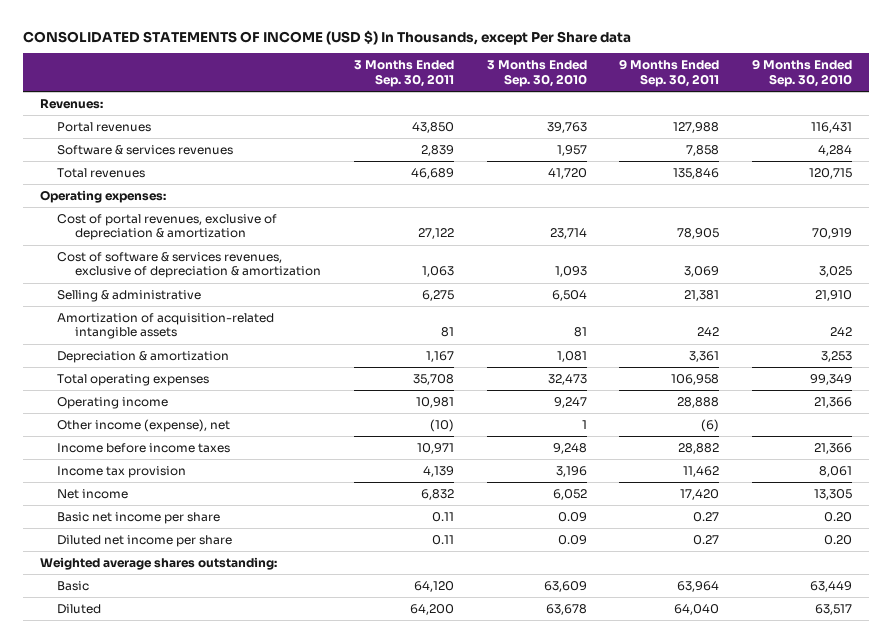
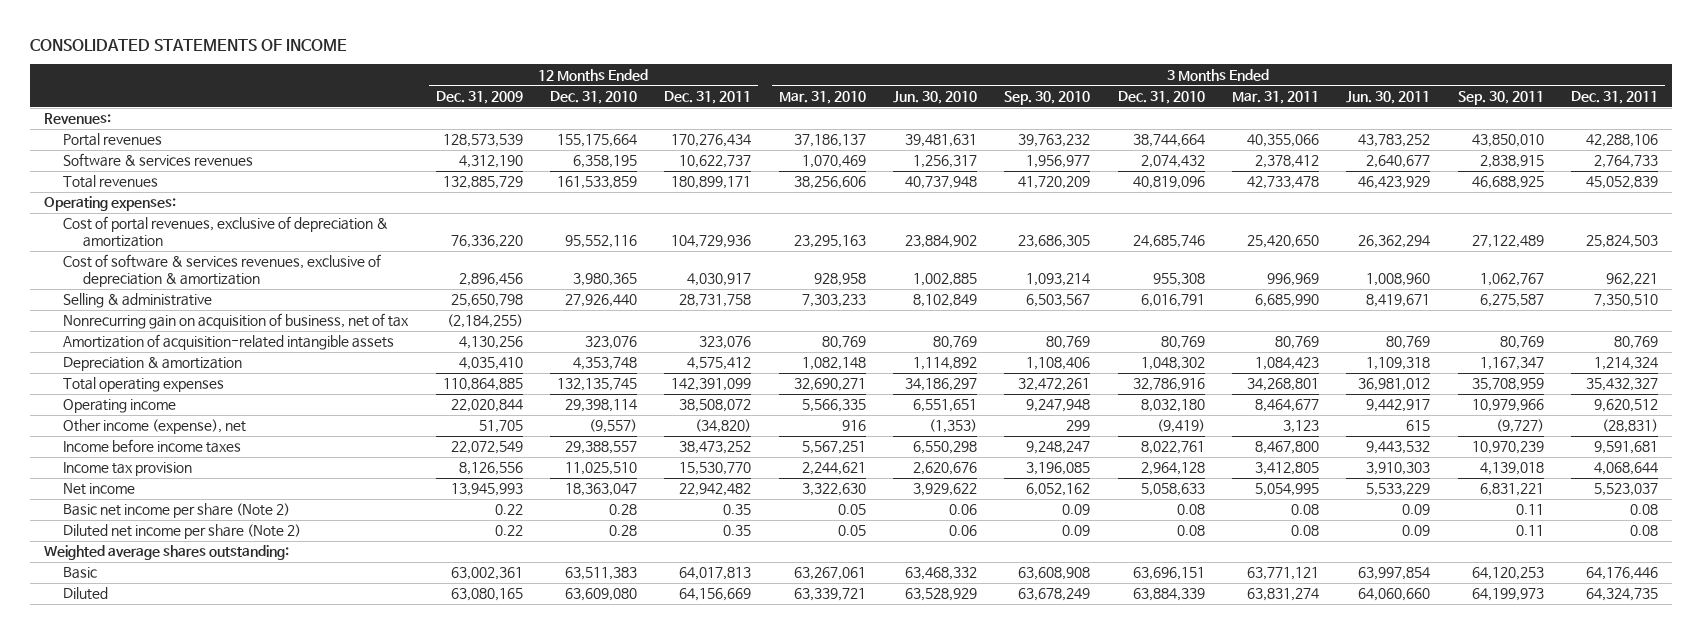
- CONSOLIDATED STATEMENTS OF INCOME (USD $) In Thousands, except Per Share data
+ CONSOLIDATED STATEMENTS OF INCOME
- | 3 Months Ended Sep. 30, 2011 | 3 Months Ended Sep. 30, 2010 | 9 Months Ended Sep. 30, 2011 | 9 Months Ended Sep. 30, 2010
+ | 12 Months Ended Dec. 31, 2009 | 12 Months Ended Dec. 31, 2010 | 12 Months Ended Dec. 31, 2011 | 3 Months Ended Mar. 31, 2010 | 3 Months Ended Jun. 30, 2010 | 3 Months Ended Sep. 30, 2010 | 3 Months Ended Dec. 31, 2010 | 3 Months Ended Mar. 31, 2011 | 3 Months Ended Jun. 30, 2011 | 3 Months Ended Sep. 30, 2011 | 3 Months Ended Dec. 31, 2011
- Portal revenues | 43,850 | 39,763 | 127,988 | 116,431
- Software & services revenues | 2,839 | 1,957 | 7,858 | 4,284
- Total revenues | 46,689 | 41,720 | 135,846 | 120,715
+ Portal revenues | 128,573,539 | 155,175,664 | 170,276,434 | 37,186,137 | 39,481,631 | 39,763,232 | 38,744,664 | 40,355,066 | 43,783,252 | 43,850,010 | 42,288,106
+ Software & services revenues | 4,312,190 | 6,358,195 | 10,622,737 | 1,070,469 | 1,256,317 | 1,956,977 | 2,074,432 | 2,378,412 | 2,640,677 | 2,838,915 | 2,764,733
+ Total revenues | 132,885,729 | 161,533,859 | 180,899,171 | 38,256,606 | 40,737,948 | 41,720,209 | 40,819,096 | 42,733,478 | 46,423,929 | 46,688,925 | 45,052,839
- Cost of portal revenues, exclusive of depreciation & amortization | 27,122 | 23,714 | 78,905 | 70,919
- Cost of software & services revenues, exclusive of depreciation & amortization | 1,063 | 1,093 | 3,069 | 3,025
- Selling & administrative | 6,275 | 6,504 | 21,381 | 21,910
- Amortization of acquisition-related intangible assets | 81 | 81 | 242 | 242
- Depreciation & amortization | 1,167 | 1,081 | 3,361 | 3,253
- Total operating expenses | 35,708 | 32,473 | 106,958 | 99,349
- Operating income | 10,981 | 9,247 | 28,888 | 21,366
- Other income (expense), net | (10) | 1 | (6) |
- Income before income taxes | 10,971 | 9,248 | 28,882 | 21,366
- Income tax provision | 4,139 | 3,196 | 11,462 | 8,061
- Net income | 6,832 | 6,052 | 17,420 | 13,305
- Basic net income per share | 0.11 | 0.09 | 0.27 | 0.20
- Diluted net income per share | 0.11 | 0.09 | 0.27 | 0.20
+ Cost of portal revenues, exclusive of depreciation & amortization | 76,336,220 | 95,552,116 | 104,729,936 | 23,295,163 | 23,884,902 | 23,686,305 | 24,685,746 | 25,420,650 | 26,362,294 | 27,122,489 | 25,824,503
+ Cost of software & services revenues, exclusive of depreciation & amortization | 2,896,456 | 3,980,365 | 4,030,917 | 928,958 | 1,002,885 | 1,093,214 | 955,308 | 996,969 | 1,008,960 | 1,062,767 | 962,221
+ Selling & administrative | 25,650,798 | 27,926,440 | 28,731,758 | 7,303,233 | 8,102,849 | 6,503,567 | 6,016,791 | 6,685,990 | 8,419,671 | 6,275,587 | 7,350,510
+ Nonrecurring gain on acquisition of business, net of tax | (2,184,255) | | | | | | | | | |
+ Amortization of acquisition-related intangible assets | 4,130,256 | 323,076 | 323,076 | 80,769 | 80,769 | 80,769 | 80,769 | 80,769 | 80,769 | 80,769 | 80,769
+ Depreciation & amortization | 4,035,410 | 4,353,748 | 4,575,412 | 1,082,148 | 1,114,892 | 1,108,406 | 1,048,302 | 1,084,423 | 1,109,318 | 1,167,347 | 1,214,324
+ Total operating expenses | 110,864,885 | 132,135,745 | 142,391,099 | 32,690,271 | 34,186,297 | 32,472,261 | 32,786,916 | 34,268,801 | 36,981,012 | 35,708,959 | 35,432,327
+ Operating income | 22,020,844 | 29,398,114 | 38,508,072 | 5,566,335 | 6,551,651 | 9,247,948 | 8,032,180 | 8,464,677 | 9,442,917 | 10,979,966 | 9,620,512
+ Other income (expense), net | 51,705 | (9,557) | (34,820) | 916 | (1,353) | 299 | (9,419) | 3,123 | 615 | (9,727) | (28,831)
+ Income before income taxes | 22,072,549 | 29,388,557 | 38,473,252 | 5,567,251 | 6,550,298 | 9,248,247 | 8,022,761 | 8,467,800 | 9,443,532 | 10,970,239 | 9,591,681
+ Income tax provision | 8,126,556 | 11,025,510 | 15,530,770 | 2,244,621 | 2,620,676 | 3,196,085 | 2,964,128 | 3,412,805 | 3,910,303 | 4,139,018 | 4,068,644
+ Net income | 13,945,993 | 18,363,047 | 22,942,482 | 3,322,630 | 3,929,622 | 6,052,162 | 5,058,633 | 5,054,995 | 5,533,229 | 6,831,221 | 5,523,037
+ Basic net income per share (Note 2) | 0.22 | 0.28 | 0.35 | 0.05 | 0.06 | 0.09 | 0.08 | 0.08 | 0.09 | 0.11 | 0.08
+ Diluted net income per share (Note 2) | 0.22 | 0.28 | 0.35 | 0.05 | 0.06 | 0.09 | 0.08 | 0.08 | 0.09 | 0.11 | 0.08
- Basic | 64,120 | 63,609 | 63,964 | 63,449
- Diluted | 64,200 | 63,678 | 64,040 | 63,517
+ Basic | 63,002,361 | 63,511,383 | 64,017,813 | 63,267,061 | 63,468,332 | 63,608,908 | 63,696,151 | 63,771,121 | 63,997,854 | 64,120,253 | 64,176,446
+ Diluted | 63,080,165 | 63,609,080 | 64,156,669 | 63,339,721 | 63,528,929 | 63,678,249 | 63,884,339 | 63,831,274 | 64,060,660 | 64,199,973 | 64,324,735

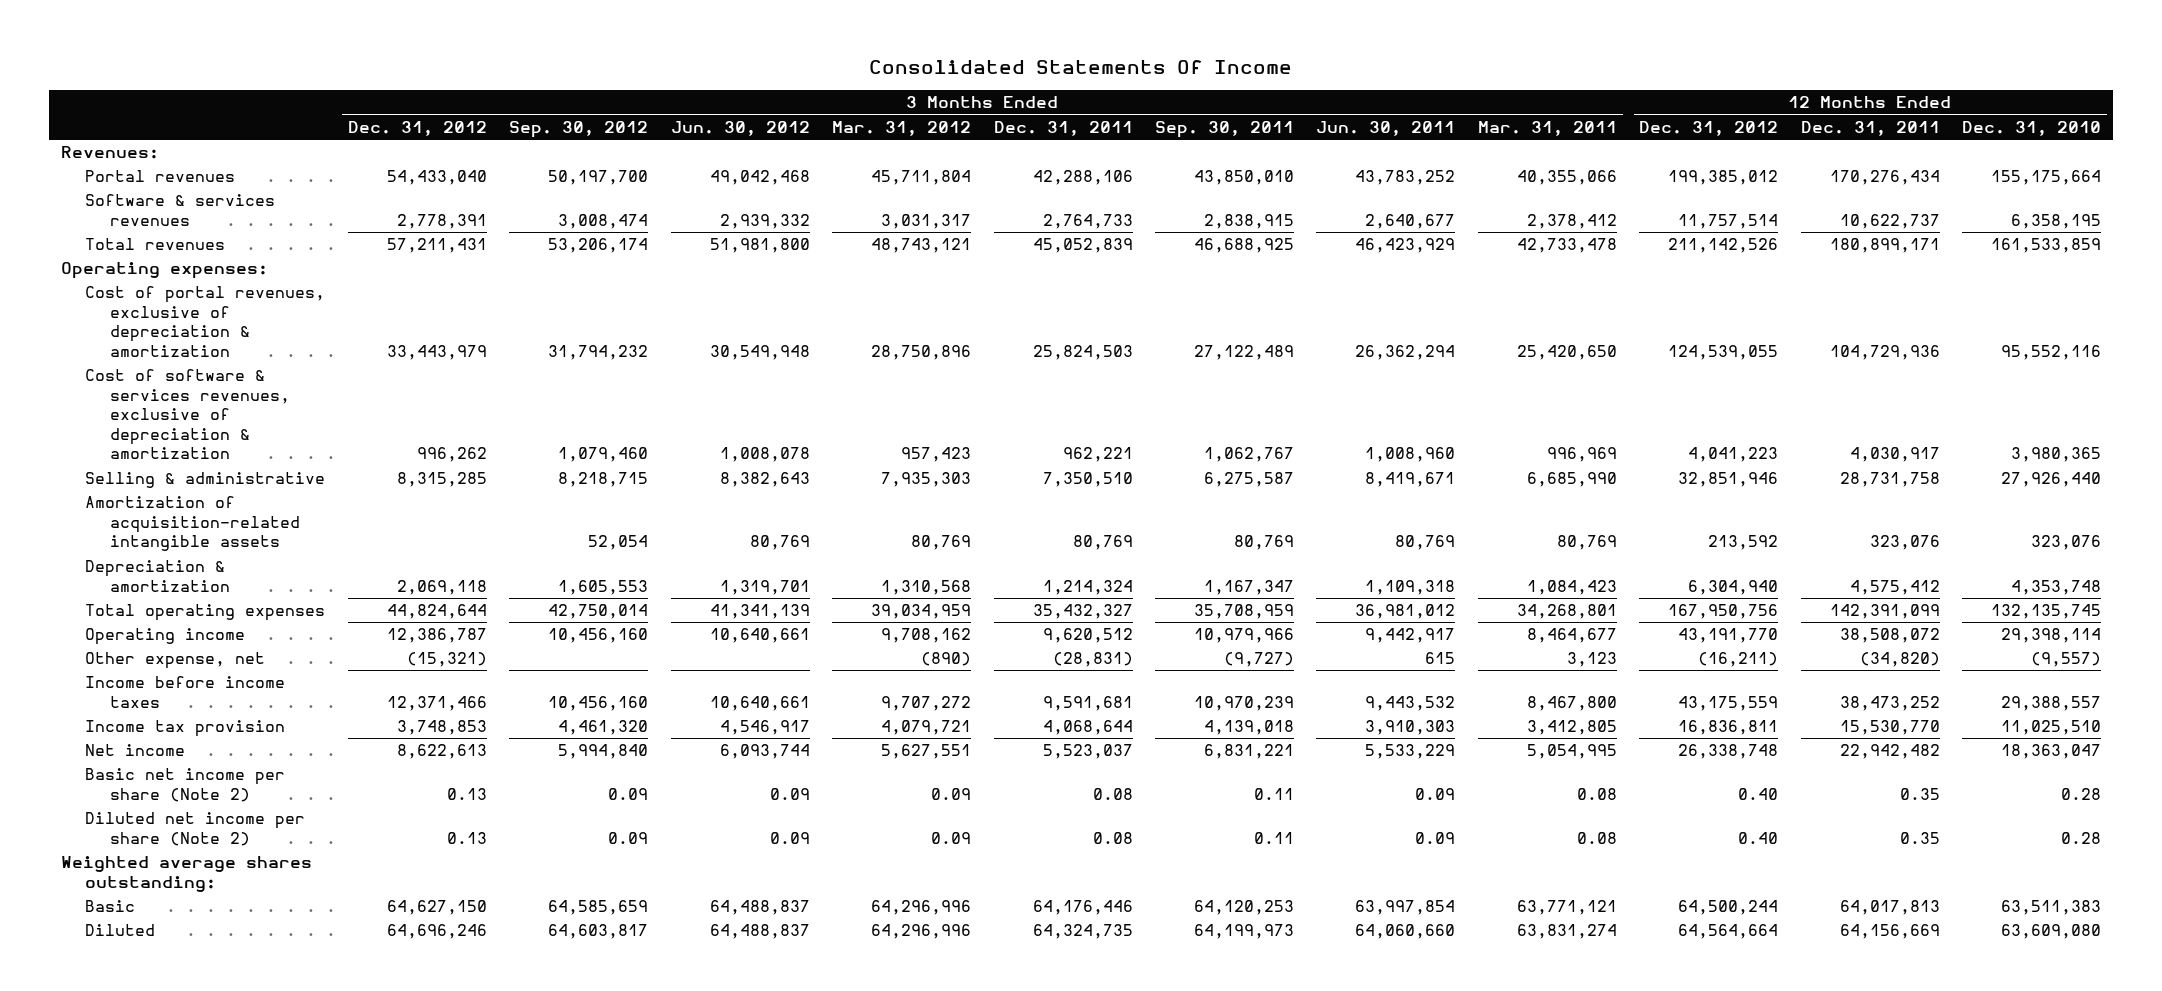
- CONSOLIDATED STATEMENTS OF INCOME
+ Consolidated Statements Of Income
- | 12 Months Ended Dec. 31, 2009 | 12 Months Ended Dec. 31, 2010 | 12 Months Ended Dec. 31, 2011 | 3 Months Ended Mar. 31, 2010 | 3 Months Ended Jun. 30, 2010 | 3 Months Ended Sep. 30, 2010 | 3 Months Ended Dec. 31, 2010 | 3 Months Ended Mar. 31, 2011 | 3 Months Ended Jun. 30, 2011 | 3 Months Ended Sep. 30, 2011 | 3 Months Ended Dec. 31, 2011
+ | 3 Months Ended Dec. 31, 2012 | 3 Months Ended Sep. 30, 2012 | 3 Months Ended Jun. 30, 2012 | 3 Months Ended Mar. 31, 2012 | 3 Months Ended Dec. 31, 2011 | 3 Months Ended Sep. 30, 2011 | 3 Months Ended Jun. 30, 2011 | 3 Months Ended Mar. 31, 2011 | 12 Months Ended Dec. 31, 2012 | 12 Months Ended Dec. 31, 2011 | 12 Months Ended Dec. 31, 2010
- Nonrecurring gain on acquisition of business, net of tax | (2,184,255) | | | | | | | | | |
- Other income (expense), net | 51,705 | (9,557) | (34,820) | 916 | (1,353) | 299 | (9,419) | 3,123 | 615 | (9,727) | (28,831)
+ Other expense, net | (15,321) | | | (890) | (28,831) | (9,727) | 615 | 3,123 | (16,211) | (34,820) | (9,557)

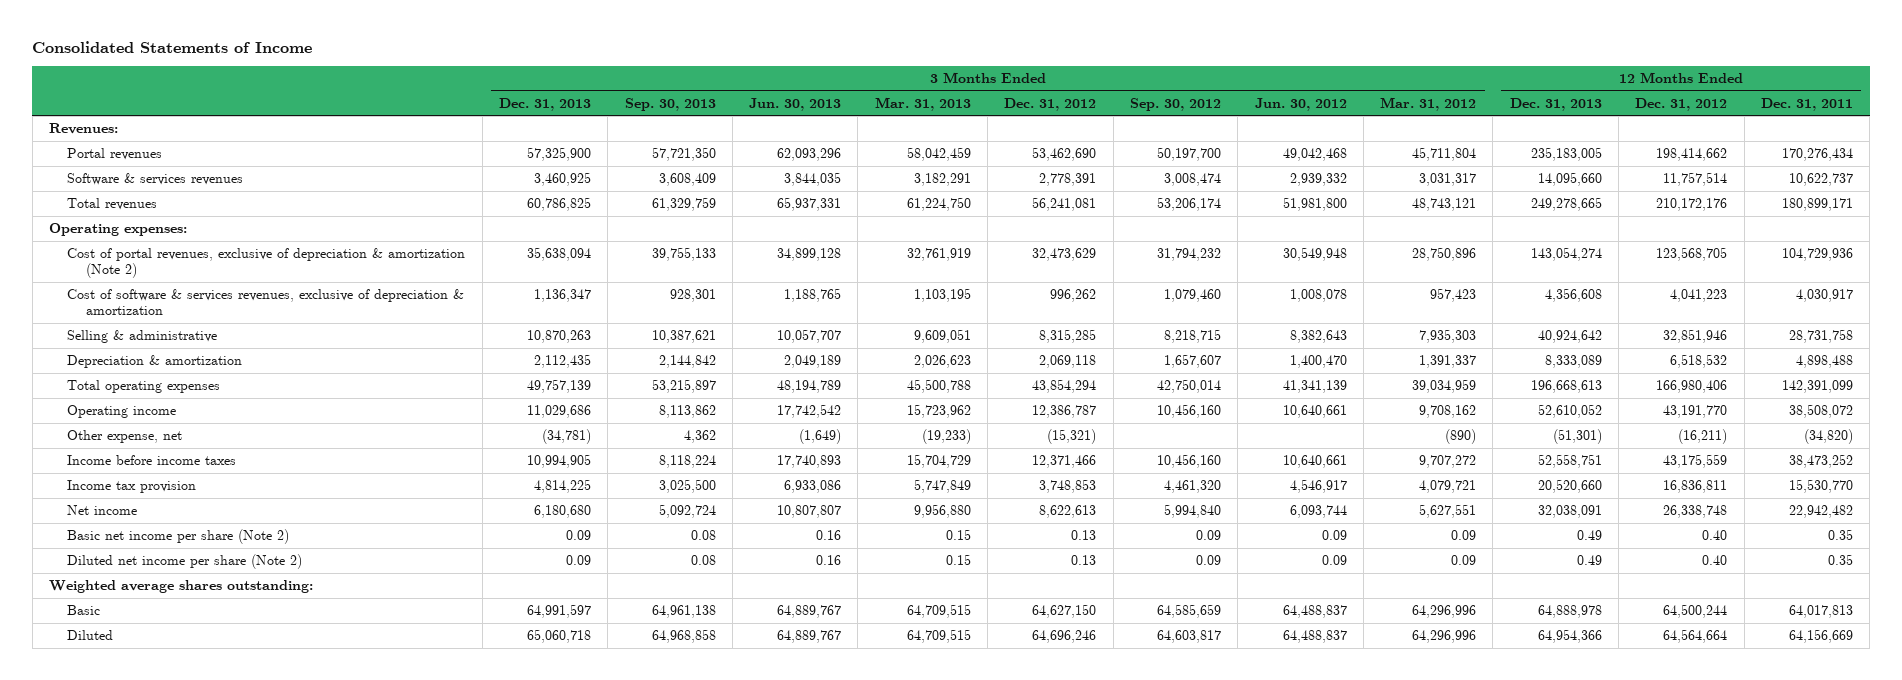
- Consolidated Statements Of Income
+ Consolidated Statements of Income
- | 3 Months Ended Dec. 31, 2012 | 3 Months Ended Sep. 30, 2012 | 3 Months Ended Jun. 30, 2012 | 3 Months Ended Mar. 31, 2012 | 3 Months Ended Dec. 31, 2011 | 3 Months Ended Sep. 30, 2011 | 3 Months Ended Jun. 30, 2011 | 3 Months Ended Mar. 31, 2011 | 12 Months Ended Dec. 31, 2012 | 12 Months Ended Dec. 31, 2011 | 12 Months Ended Dec. 31, 2010
+ | 3 Months Ended Dec. 31, 2013 | 3 Months Ended Sep. 30, 2013 | 3 Months Ended Jun. 30, 2013 | 3 Months Ended Mar. 31, 2013 | 3 Months Ended Dec. 31, 2012 | 3 Months Ended Sep. 30, 2012 | 3 Months Ended Jun. 30, 2012 | 3 Months Ended Mar. 31, 2012 | 12 Months Ended Dec. 31, 2013 | 12 Months Ended Dec. 31, 2012 | 12 Months Ended Dec. 31, 2011
- Portal revenues | 54,433,040 | 50,197,700 | 49,042,468 | 45,711,804 | 42,288,106 | 43,850,010 | 43,783,252 | 40,355,066 | 199,385,012 | 170,276,434 | 155,175,664
+ Portal revenues | 57,325,900 | 57,721,350 | 62,093,296 | 58,042,459 | 53,462,690 | 50,197,700 | 49,042,468 | 45,711,804 | 235,183,005 | 198,414,662 | 170,276,434
- Total revenues | 57,211,431 | 53,206,174 | 51,981,800 | 48,743,121 | 45,052,839 | 46,688,925 | 46,423,929 | 42,733,478 | 211,142,526 | 180,899,171 | 161,533,859
+ Total revenues | 60,786,825 | 61,329,759 | 65,937,331 | 61,224,750 | 56,241,081 | 53,206,174 | 51,981,800 | 48,743,121 | 249,278,665 | 210,172,176 | 180,899,171
- Cost of portal revenues, exclusive of depreciation & amortization | 33,443,979 | 31,794,232 | 30,549,948 | 28,750,896 | 25,824,503 | 27,122,489 | 26,362,294 | 25,420,650 | 124,539,055 | 104,729,936 | 95,552,116
+ Cost of portal revenues, exclusive of depreciation & amortization (Note 2) | 35,638,094 | 39,755,133 | 34,899,128 | 32,761,919 | 32,473,629 | 31,794,232 | 30,549,948 | 28,750,896 | 143,054,274 | 123,568,705 | 104,729,936
- Amortization of acquisition-related intangible assets | | 52,054 | 80,769 | 80,769 | 80,769 | 80,769 | 80,769 | 80,769 | 213,592 | 323,076 | 323,076
- Depreciation & amortization | 2,069,118 | 1,605,553 | 1,319,701 | 1,310,568 | 1,214,324 | 1,167,347 | 1,109,318 | 1,084,423 | 6,304,940 | 4,575,412 | 4,353,748
- Total operating expenses | 44,824,644 | 42,750,014 | 41,341,139 | 39,034,959 | 35,432,327 | 35,708,959 | 36,981,012 | 34,268,801 | 167,950,756 | 142,391,099 | 132,135,745
+ Depreciation & amortization | 2,112,435 | 2,144,842 | 2,049,189 | 2,026,623 | 2,069,118 | 1,657,607 | 1,400,470 | 1,391,337 | 8,333,089 | 6,518,532 | 4,898,488
+ Total operating expenses | 49,757,139 | 53,215,897 | 48,194,789 | 45,500,788 | 43,854,294 | 42,750,014 | 41,341,139 | 39,034,959 | 196,668,613 | 166,980,406 | 142,391,099

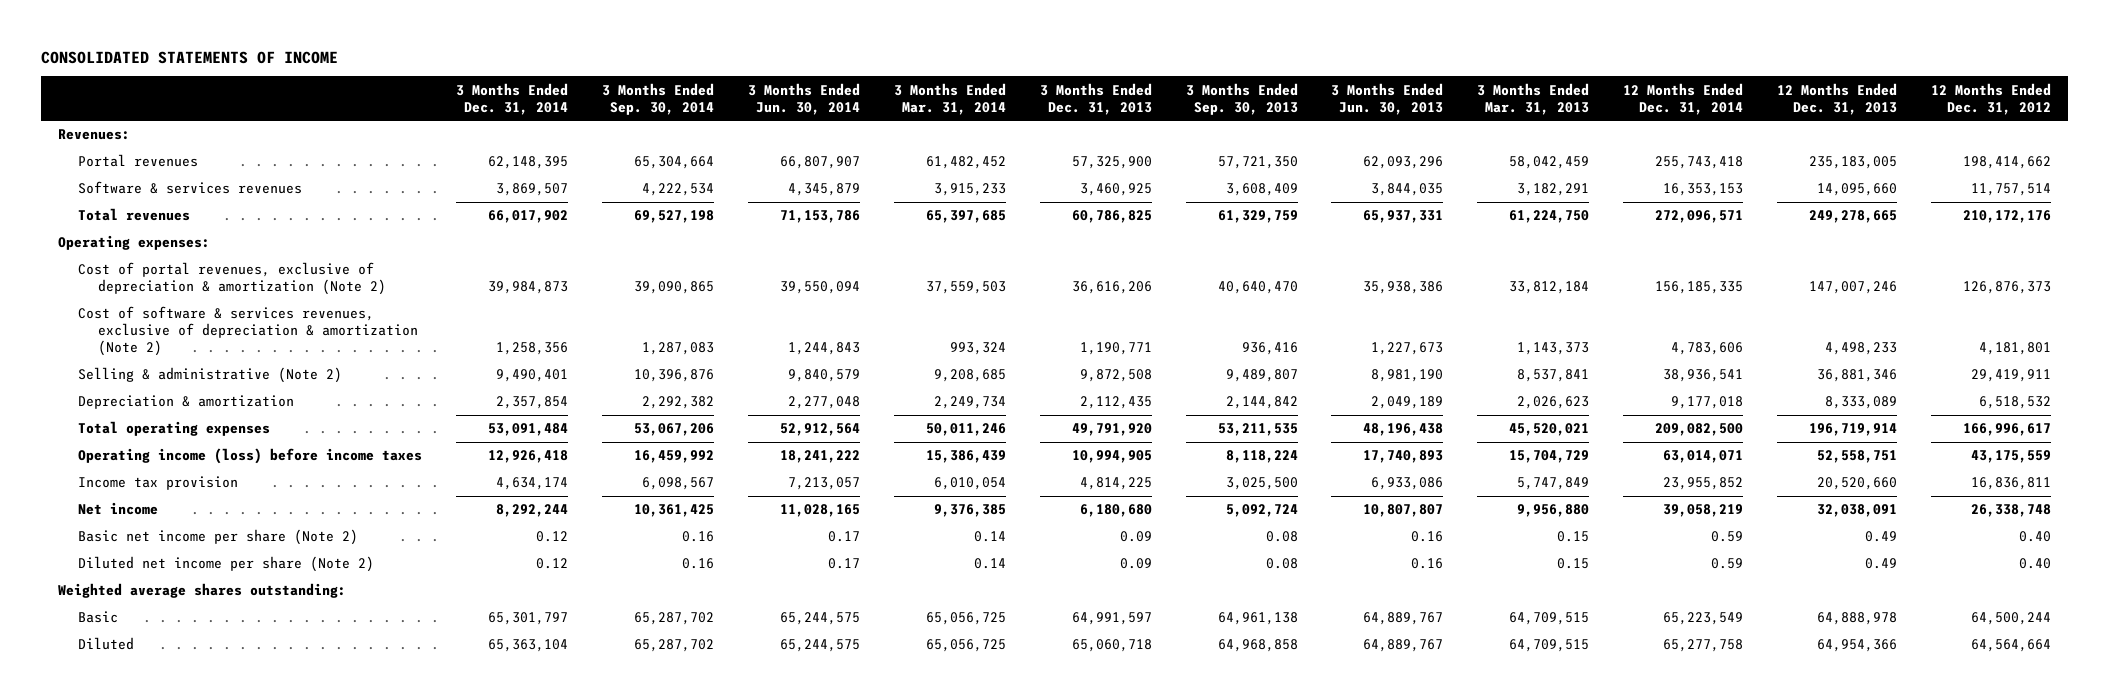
- Consolidated Statements of Income
+ CONSOLIDATED STATEMENTS OF INCOME
- | 3 Months Ended Dec. 31, 2013 | 3 Months Ended Sep. 30, 2013 | 3 Months Ended Jun. 30, 2013 | 3 Months Ended Mar. 31, 2013 | 3 Months Ended Dec. 31, 2012 | 3 Months Ended Sep. 30, 2012 | 3 Months Ended Jun. 30, 2012 | 3 Months Ended Mar. 31, 2012 | 12 Months Ended Dec. 31, 2013 | 12 Months Ended Dec. 31, 2012 | 12 Months Ended Dec. 31, 2011
+ | 3 Months Ended Dec. 31, 2014 | 3 Months Ended Sep. 30, 2014 | 3 Months Ended Jun. 30, 2014 | 3 Months Ended Mar. 31, 2014 | 3 Months Ended Dec. 31, 2013 | 3 Months Ended Sep. 30, 2013 | 3 Months Ended Jun. 30, 2013 | 3 Months Ended Mar. 31, 2013 | 12 Months Ended Dec. 31, 2014 | 12 Months Ended Dec. 31, 2013 | 12 Months Ended Dec. 31, 2012
- Cost of portal revenues, exclusive of depreciation & amortization (Note 2) | 35,638,094 | 39,755,133 | 34,899,128 | 32,761,919 | 32,473,629 | 31,794,232 | 30,549,948 | 28,750,896 | 143,054,274 | 123,568,705 | 104,729,936
- Cost of software & services revenues, exclusive of depreciation & amortization | 1,136,347 | 928,301 | 1,188,765 | 1,103,195 | 996,262 | 1,079,460 | 1,008,078 | 957,423 | 4,356,608 | 4,041,223 | 4,030,917
- Selling & administrative | 10,870,263 | 10,387,621 | 10,057,707 | 9,609,051 | 8,315,285 | 8,218,715 | 8,382,643 | 7,935,303 | 40,924,642 | 32,851,946 | 28,731,758
+ Cost of portal revenues, exclusive of depreciation & amortization (Note 2) | 39,984,873 | 39,090,865 | 39,550,094 | 37,559,503 | 36,616,206 | 40,640,470 | 35,938,386 | 33,812,184 | 156,185,335 | 147,007,246 | 126,876,373
+ Cost of software & services revenues, exclusive of depreciation & amortization (Note 2) | 1,258,356 | 1,287,083 | 1,244,843 | 993,324 | 1,190,771 | 936,416 | 1,227,673 | 1,143,373 | 4,783,606 | 4,498,233 | 4,181,801
+ Selling & administrative (Note 2) | 9,490,401 | 10,396,876 | 9,840,579 | 9,208,685 | 9,872,508 | 9,489,807 | 8,981,190 | 8,537,841 | 38,936,541 | 36,881,346 | 29,419,911
- Total operating expenses | 49,757,139 | 53,215,897 | 48,194,789 | 45,500,788 | 43,854,294 | 42,750,014 | 41,341,139 | 39,034,959 | 196,668,613 | 166,980,406 | 142,391,099
- Operating income | 11,029,686 | 8,113,862 | 17,742,542 | 15,723,962 | 12,386,787 | 10,456,160 | 10,640,661 | 9,708,162 | 52,610,052 | 43,191,770 | 38,508,072
- Other expense, net | (34,781) | 4,362 | (1,649) | (19,233) | (15,321) | | | (890) | (51,301) | (16,211) | (34,820)
- Income before income taxes | 10,994,905 | 8,118,224 | 17,740,893 | 15,704,729 | 12,371,466 | 10,456,160 | 10,640,661 | 9,707,272 | 52,558,751 | 43,175,559 | 38,473,252
+ Total operating expenses | 53,091,484 | 53,067,206 | 52,912,564 | 50,011,246 | 49,791,920 | 53,211,535 | 48,196,438 | 45,520,021 | 209,082,500 | 196,719,914 | 166,996,617
+ Operating income (loss) before income taxes | 12,926,418 | 16,459,992 | 18,241,222 | 15,386,439 | 10,994,905 | 8,118,224 | 17,740,893 | 15,704,729 | 63,014,071 | 52,558,751 | 43,175,559

